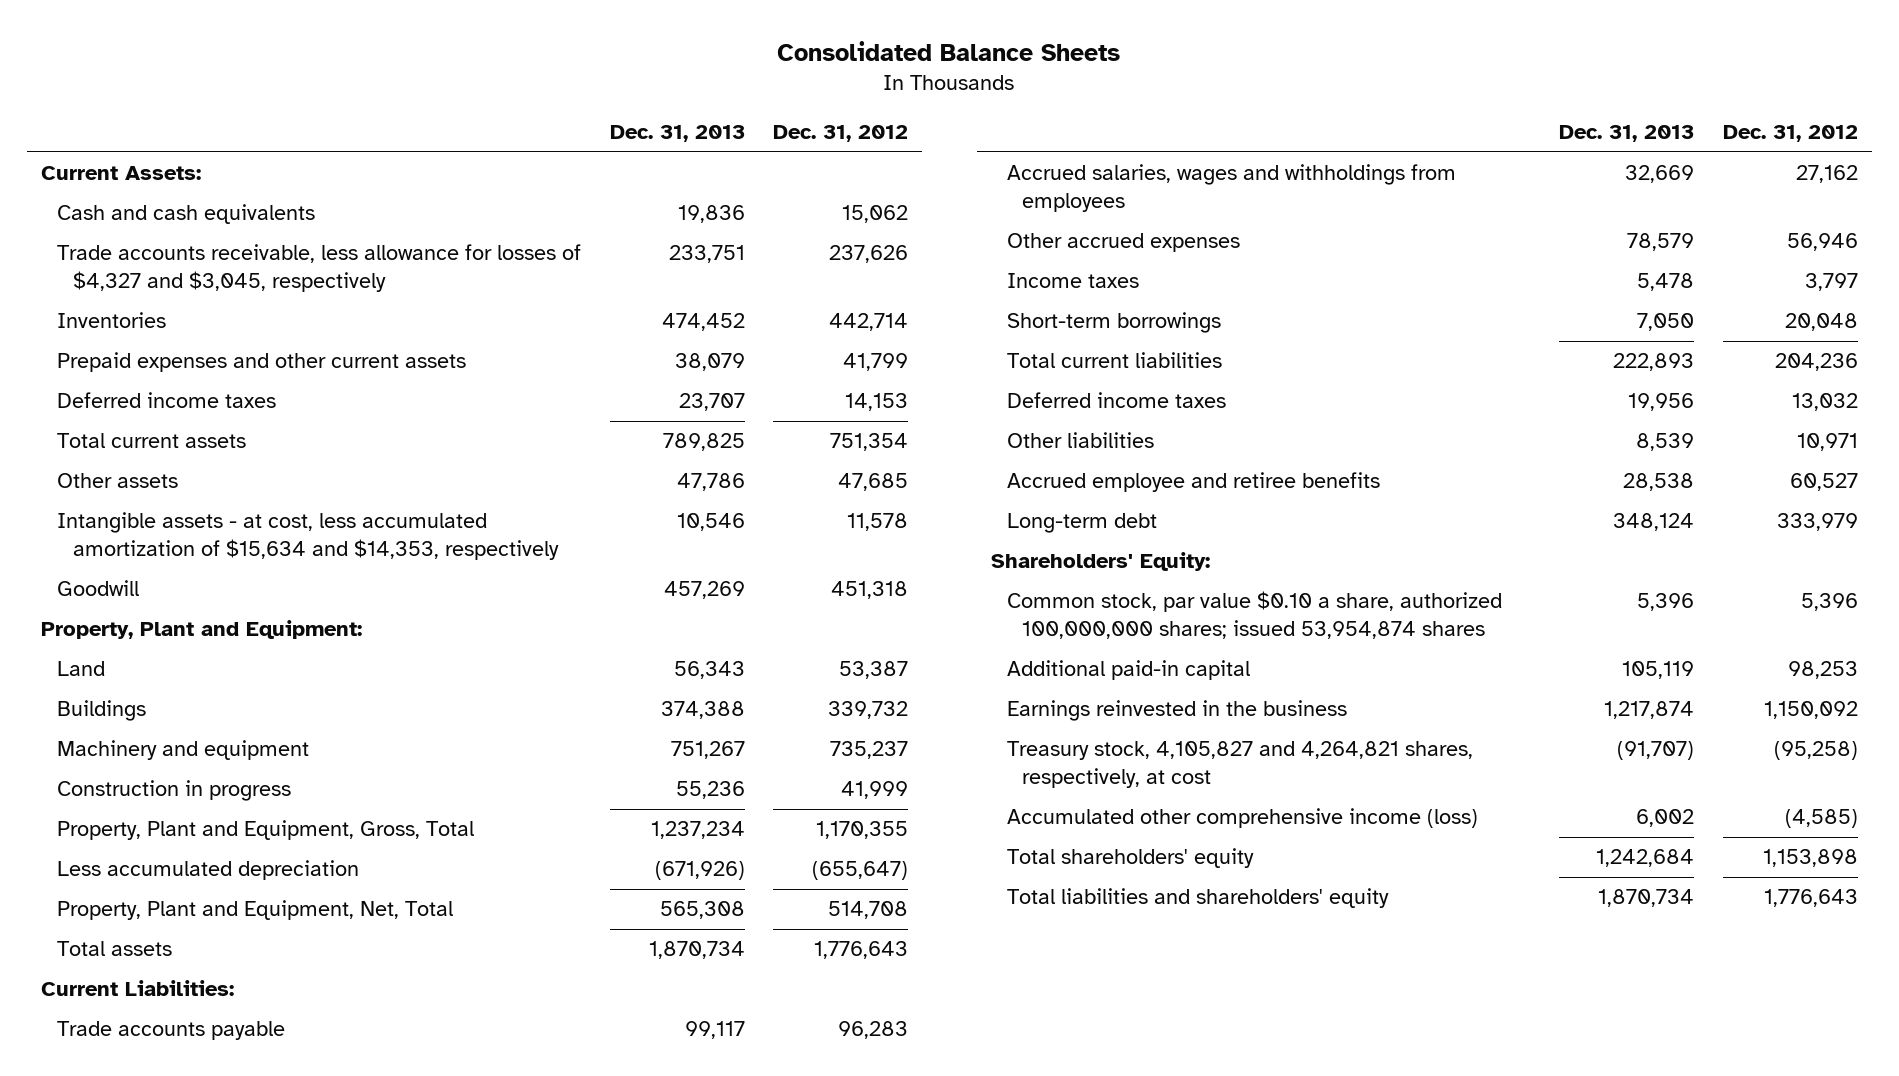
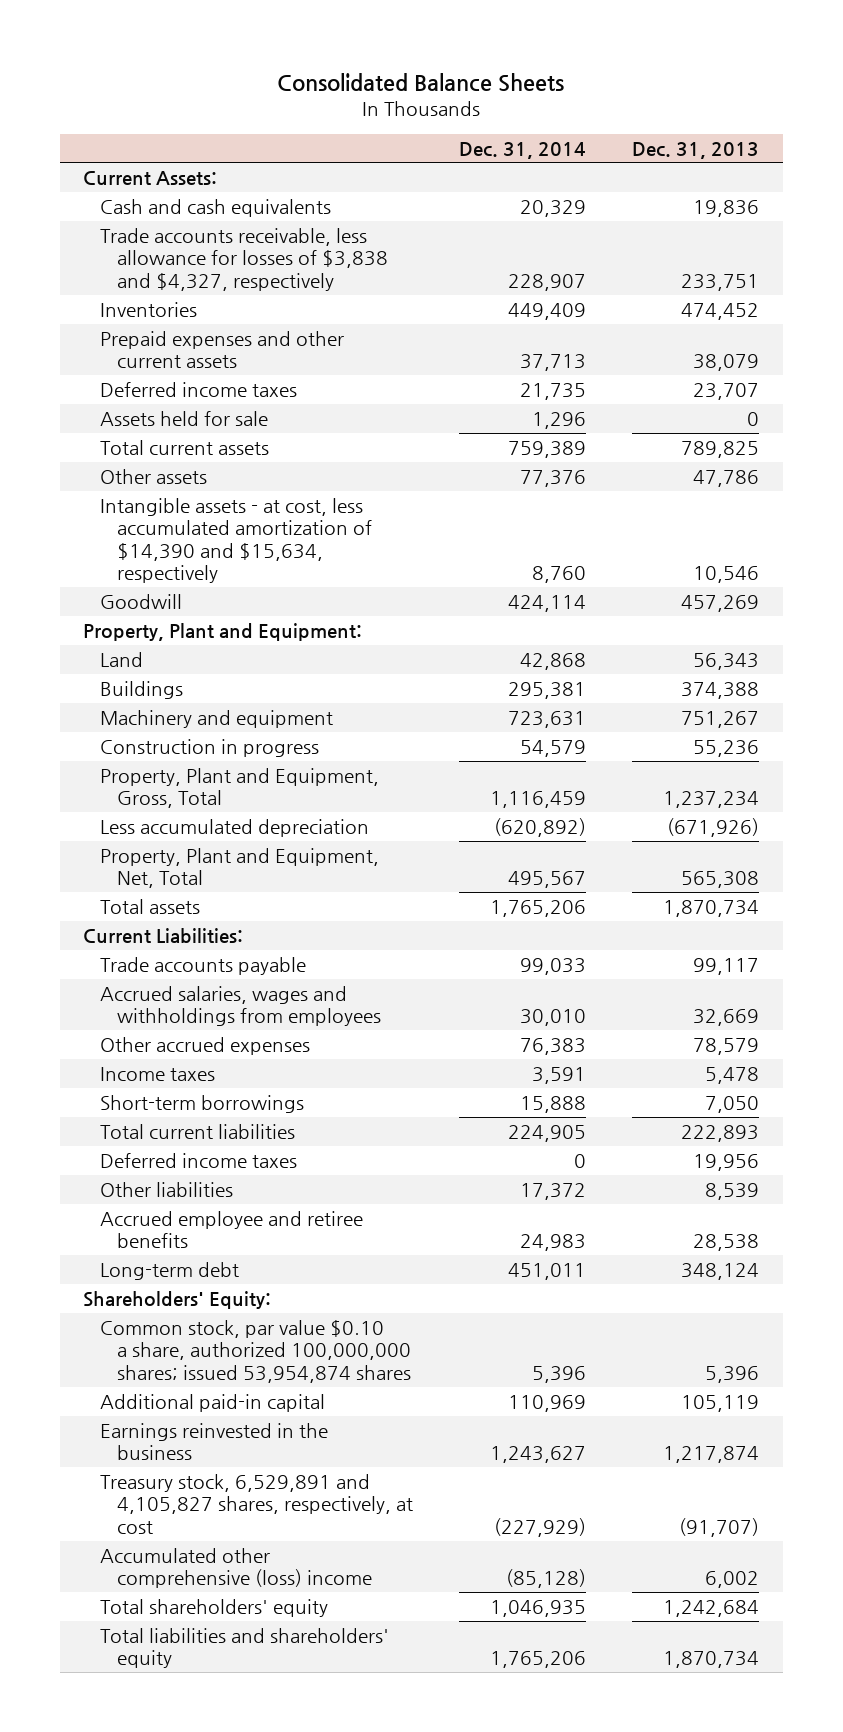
- | Dec. 31, 2013 | Dec. 31, 2012
+ | Dec. 31, 2014 | Dec. 31, 2013
- Trade accounts receivable, less allowance for losses of $4,327 and $3,045, respectively | 233,751 | 237,626
+ Trade accounts receivable, less allowance for losses of $3,838 and $4,327, respectively | 228,907 | 233,751
+ Assets held for sale | 1,296 | 0
- Intangible assets - at cost, less accumulated amortization of $15,634 and $14,353, respectively | 10,546 | 11,578
+ Intangible assets - at cost, less accumulated amortization of $14,390 and $15,634, respectively | 8,760 | 10,546
- Treasury stock, 4,105,827 and 4,264,821 shares, respectively, at cost | (91,707) | (95,258)
- Accumulated other comprehensive income (loss) | 6,002 | (4,585)
+ Treasury stock, 6,529,891 and 4,105,827 shares, respectively, at cost | (227,929) | (91,707)
+ Accumulated other comprehensive (loss) income | (85,128) | 6,002

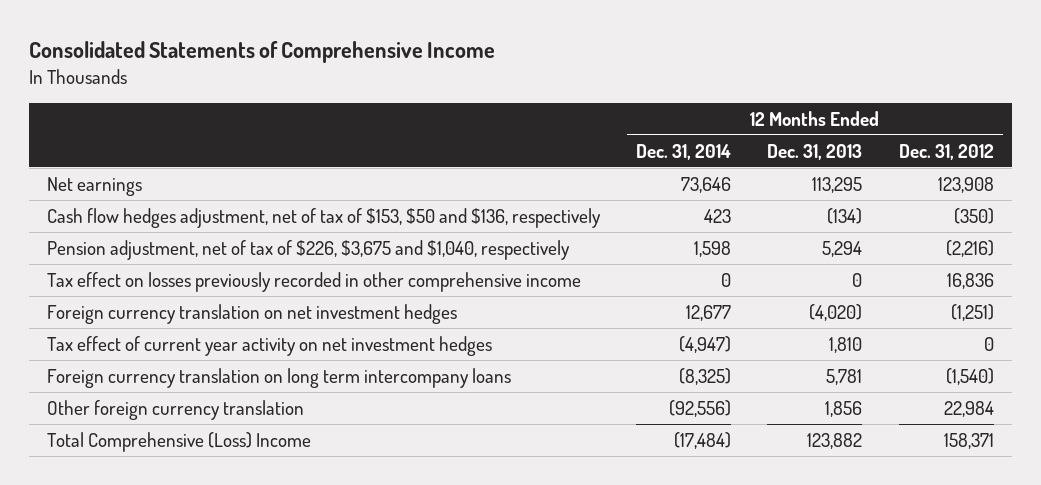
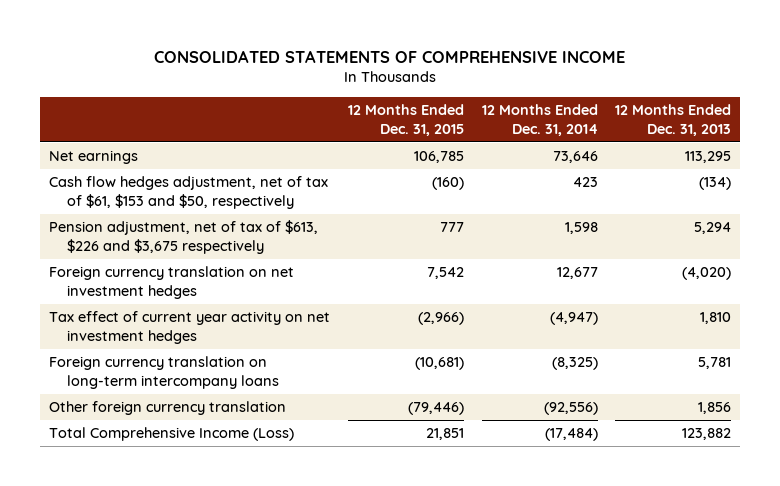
- Consolidated Statements of Comprehensive Income
+ CONSOLIDATED STATEMENTS OF COMPREHENSIVE INCOME
- | 12 Months Ended Dec. 31, 2014 | 12 Months Ended Dec. 31, 2013 | 12 Months Ended Dec. 31, 2012
+ | 12 Months Ended Dec. 31, 2015 | 12 Months Ended Dec. 31, 2014 | 12 Months Ended Dec. 31, 2013
- Cash flow hedges adjustment, net of tax of $153, $50 and $136, respectively | 423 | (134) | (350)
- Pension adjustment, net of tax of $226, $3,675 and $1,040, respectively | 1,598 | 5,294 | (2,216)
- Tax effect on losses previously recorded in other comprehensive income | 0 | 0 | 16,836
+ Cash flow hedges adjustment, net of tax of $61, $153 and $50, respectively | (160) | 423 | (134)
+ Pension adjustment, net of tax of $613, $226 and $3,675 respectively | 777 | 1,598 | 5,294
- Foreign currency translation on long term intercompany loans | (8,325) | 5,781 | (1,540)
+ Foreign currency translation on long-term intercompany loans | (10,681) | (8,325) | 5,781
- Total Comprehensive (Loss) Income | (17,484) | 123,882 | 158,371
+ Total Comprehensive Income (Loss) | 21,851 | (17,484) | 123,882

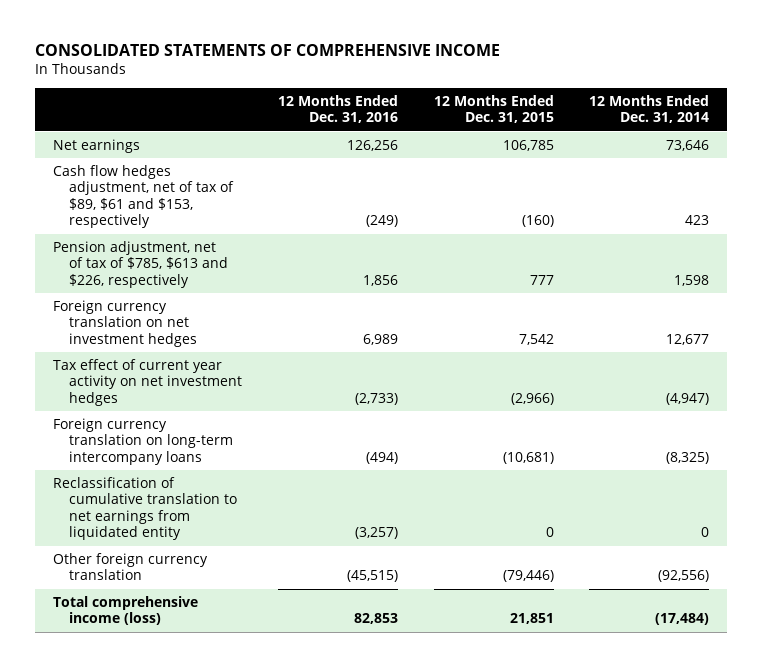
- | 12 Months Ended Dec. 31, 2015 | 12 Months Ended Dec. 31, 2014 | 12 Months Ended Dec. 31, 2013
+ | 12 Months Ended Dec. 31, 2016 | 12 Months Ended Dec. 31, 2015 | 12 Months Ended Dec. 31, 2014
- Cash flow hedges adjustment, net of tax of $61, $153 and $50, respectively | (160) | 423 | (134)
- Pension adjustment, net of tax of $613, $226 and $3,675 respectively | 777 | 1,598 | 5,294
+ Cash flow hedges adjustment, net of tax of $89, $61 and $153, respectively | (249) | (160) | 423
+ Pension adjustment, net of tax of $785, $613 and $226, respectively | 1,856 | 777 | 1,598
+ Reclassification of cumulative translation to net earnings from liquidated entity | (3,257) | 0 | 0
- Total Comprehensive Income (Loss) | 21,851 | (17,484) | 123,882
+ Total comprehensive income (loss) | 82,853 | 21,851 | (17,484)

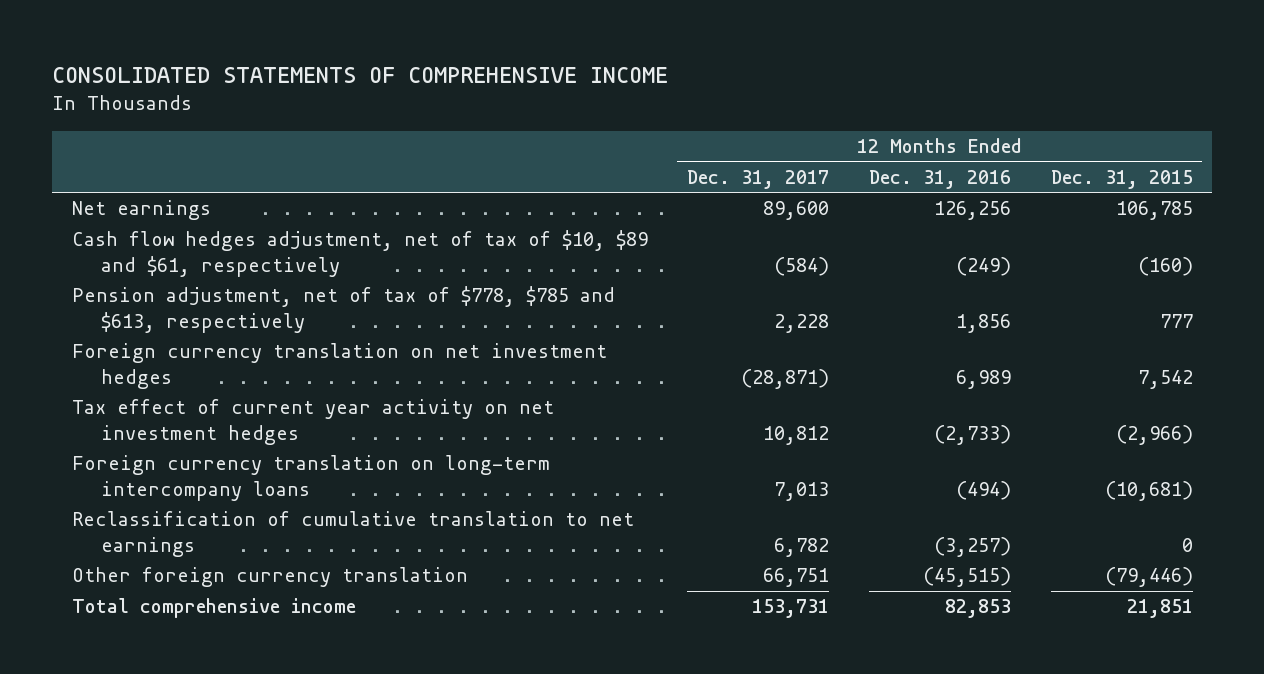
- | 12 Months Ended Dec. 31, 2016 | 12 Months Ended Dec. 31, 2015 | 12 Months Ended Dec. 31, 2014
+ | 12 Months Ended Dec. 31, 2017 | 12 Months Ended Dec. 31, 2016 | 12 Months Ended Dec. 31, 2015
- Cash flow hedges adjustment, net of tax of $89, $61 and $153, respectively | (249) | (160) | 423
- Pension adjustment, net of tax of $785, $613 and $226, respectively | 1,856 | 777 | 1,598
+ Cash flow hedges adjustment, net of tax of $10, $89 and $61, respectively | (584) | (249) | (160)
+ Pension adjustment, net of tax of $778, $785 and $613, respectively | 2,228 | 1,856 | 777
- Reclassification of cumulative translation to net earnings from liquidated entity | (3,257) | 0 | 0
+ Reclassification of cumulative translation to net earnings | 6,782 | (3,257) | 0
- Total comprehensive income (loss) | 82,853 | 21,851 | (17,484)
+ Total comprehensive income | 153,731 | 82,853 | 21,851

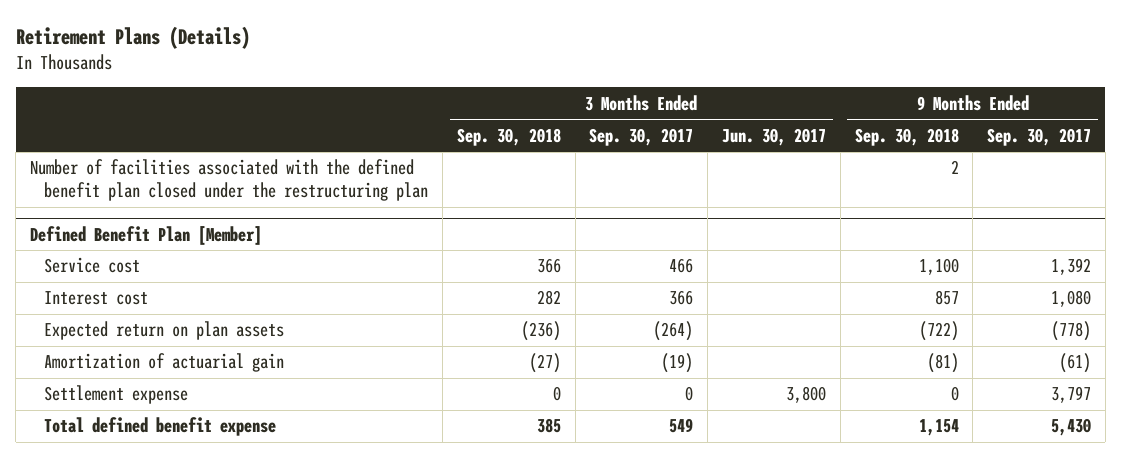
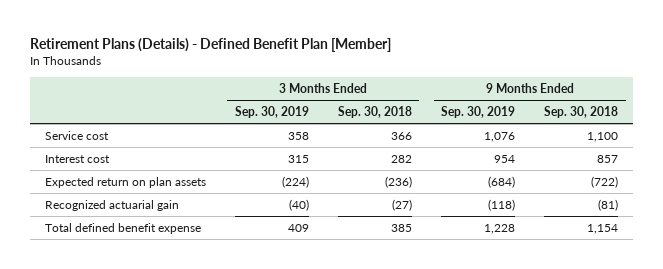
- Retirement Plans (Details)
+ Retirement Plans (Details) - Defined Benefit Plan [Member]
- | 3 Months Ended Sep. 30, 2018 | 3 Months Ended Sep. 30, 2017 | 3 Months Ended Jun. 30, 2017 | 9 Months Ended Sep. 30, 2018 | 9 Months Ended Sep. 30, 2017
+ | 3 Months Ended Sep. 30, 2019 | 3 Months Ended Sep. 30, 2018 | 9 Months Ended Sep. 30, 2019 | 9 Months Ended Sep. 30, 2018
- Number of facilities associated with the defined benefit plan closed under the restructuring plan | | | | 2 |
- Defined Benefit Plan [Member]
- Amortization of actuarial gain | (27) | (19) | | (81) | (61)
- Settlement expense | 0 | 0 | 3,800 | 0 | 3,797
+ Recognized actuarial gain | (40) | (27) | (118) | (81)

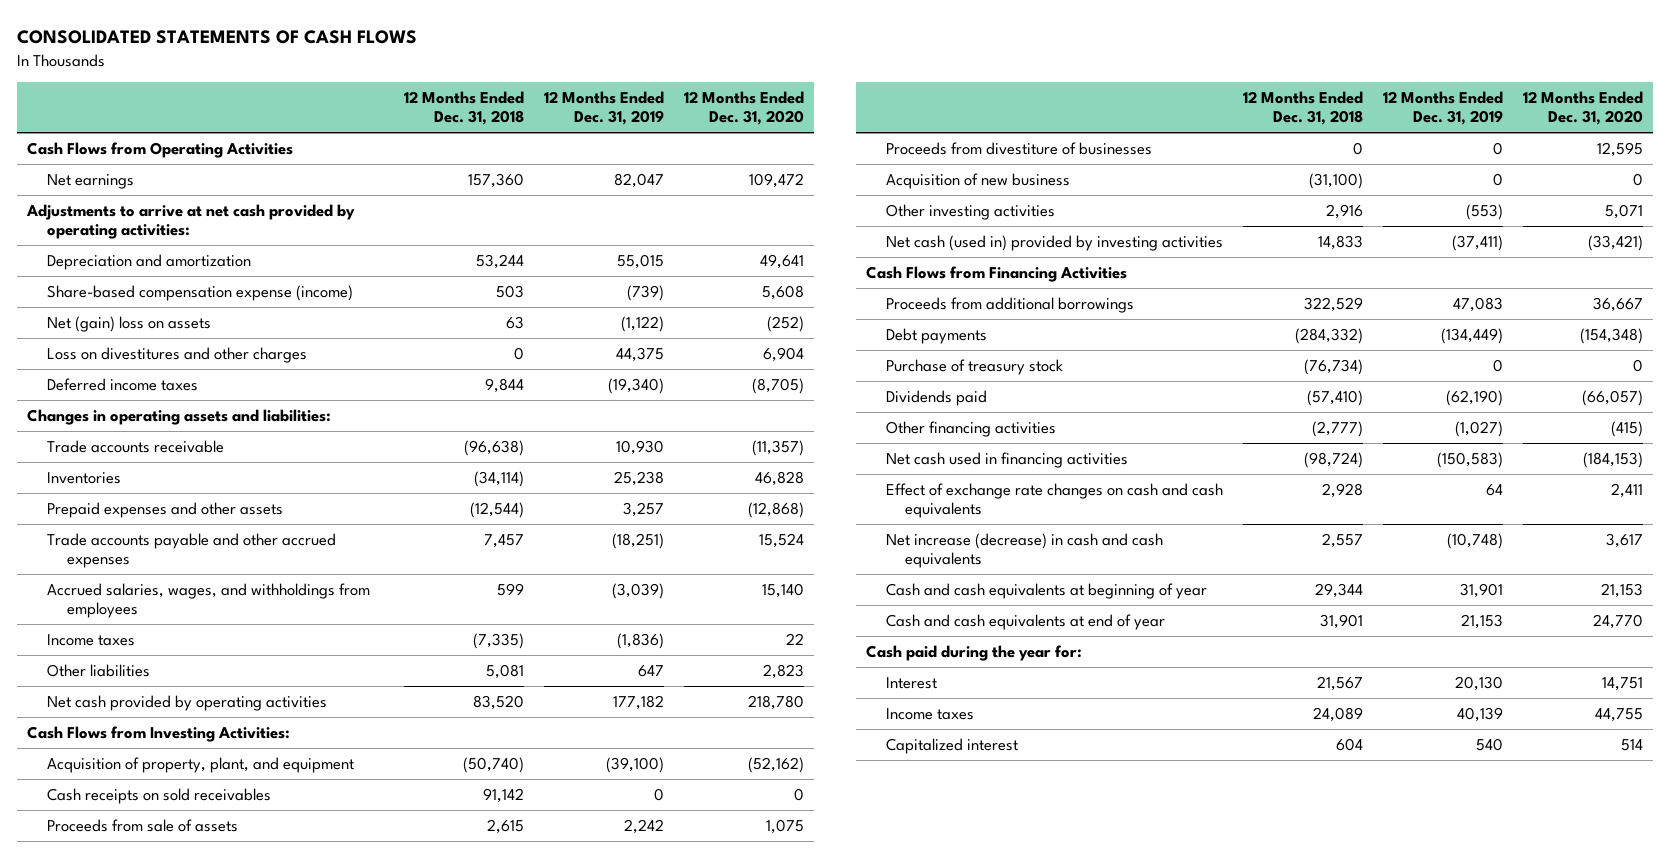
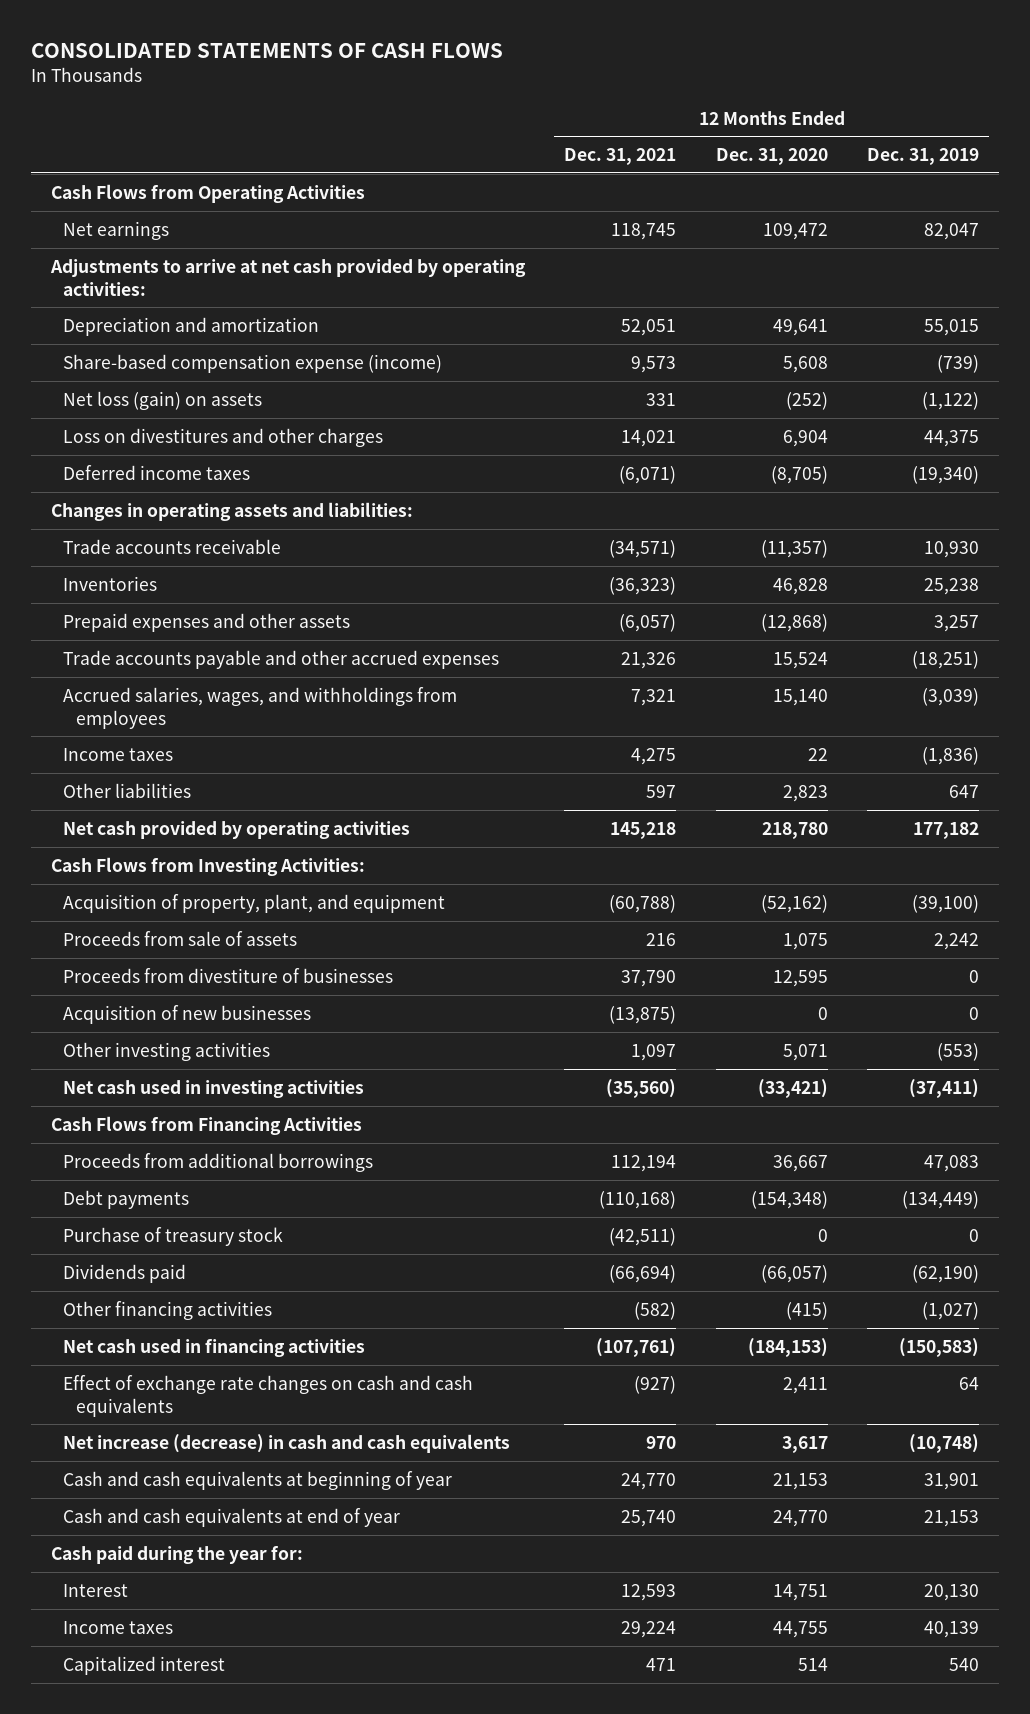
- | 12 Months Ended Dec. 31, 2018 | 12 Months Ended Dec. 31, 2019 | 12 Months Ended Dec. 31, 2020
+ | 12 Months Ended Dec. 31, 2021 | 12 Months Ended Dec. 31, 2020 | 12 Months Ended Dec. 31, 2019
- Net (gain) loss on assets | 63 | (1,122) | (252)
+ Net loss (gain) on assets | 331 | (252) | (1,122)
- Cash receipts on sold receivables | 91,142 | 0 | 0
- Acquisition of new business | (31,100) | 0 | 0
+ Acquisition of new businesses | (13,875) | 0 | 0
- Net cash (used in) provided by investing activities | 14,833 | (37,411) | (33,421)
+ Net cash used in investing activities | (35,560) | (33,421) | (37,411)

